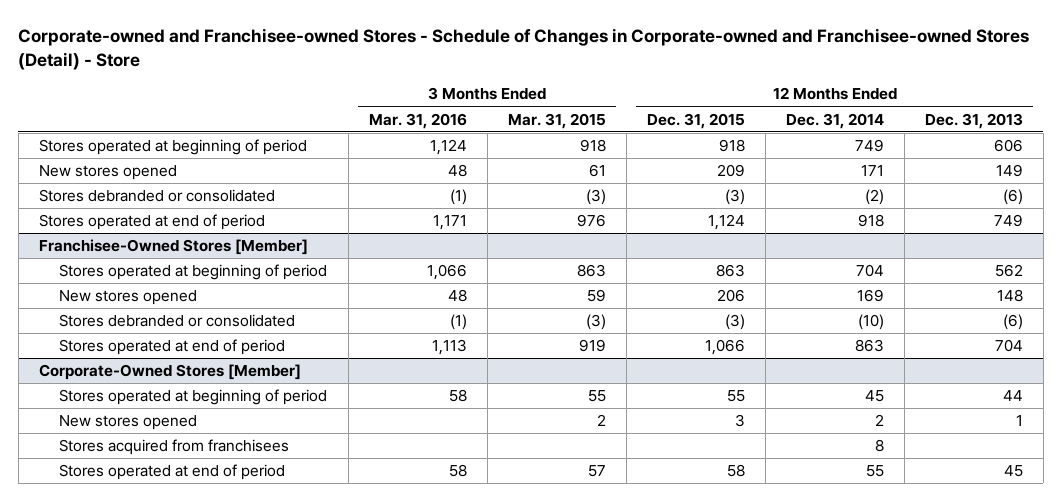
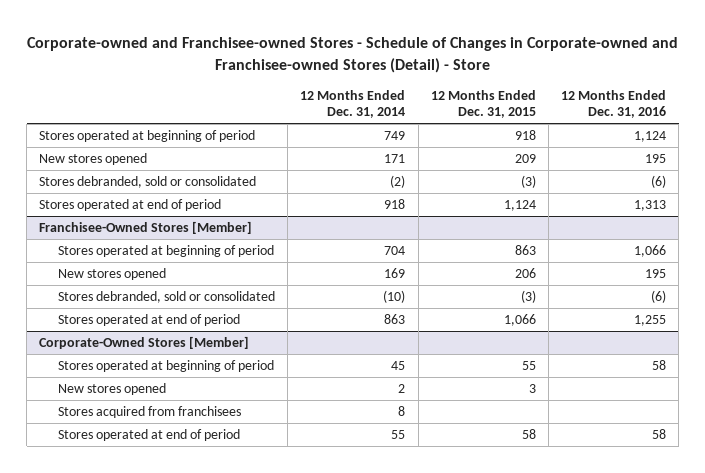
- | 3 Months Ended Mar. 31, 2016 | 3 Months Ended Mar. 31, 2015 | 12 Months Ended Dec. 31, 2015 | 12 Months Ended Dec. 31, 2014 | 12 Months Ended Dec. 31, 2013
+ | 12 Months Ended Dec. 31, 2014 | 12 Months Ended Dec. 31, 2015 | 12 Months Ended Dec. 31, 2016
- Stores debranded or consolidated | (1) | (3) | (3) | (2) | (6)
+ Stores debranded, sold or consolidated | (2) | (3) | (6)
@ Franchisee-Owned Stores [Member]
- Stores debranded or consolidated | (1) | (3) | (3) | (10) | (6)
+ Stores debranded, sold or consolidated | (10) | (3) | (6)

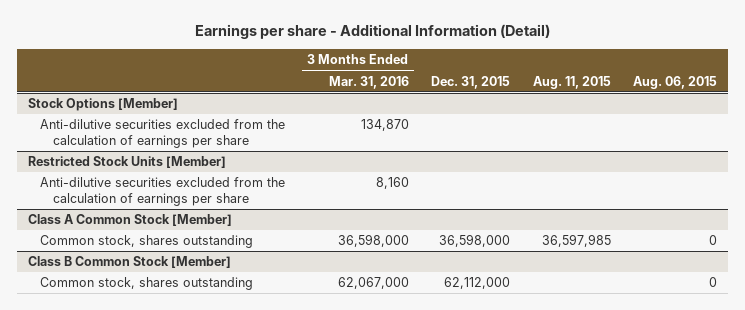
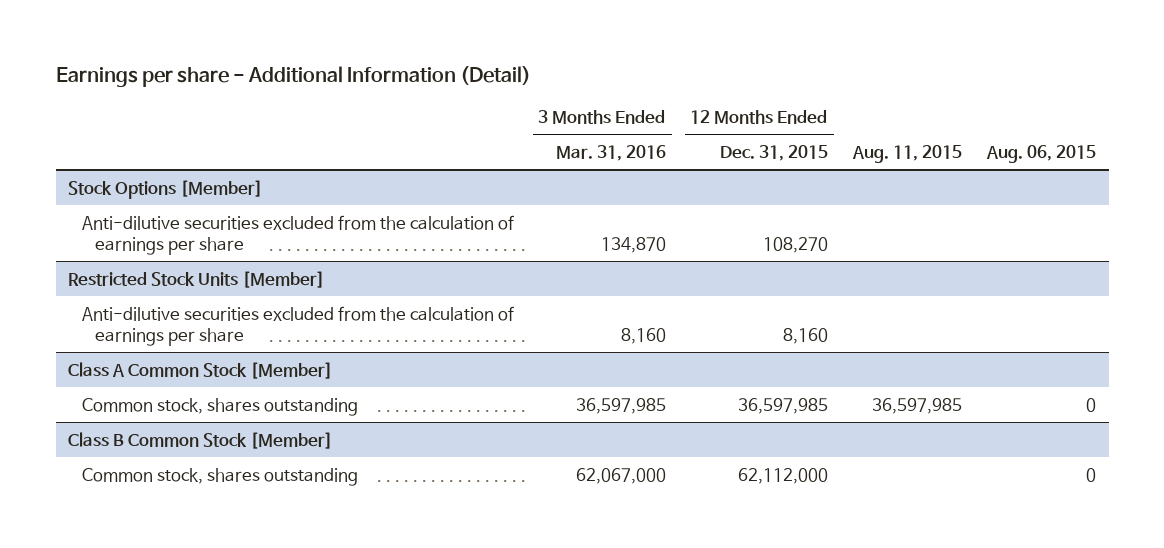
- | 3 Months Ended Mar. 31, 2016 | Dec. 31, 2015 | Aug. 11, 2015 | Aug. 06, 2015
+ | 3 Months Ended Mar. 31, 2016 | 12 Months Ended Dec. 31, 2015 | Aug. 11, 2015 | Aug. 06, 2015
@ Class A Common Stock [Member]
- Common stock, shares outstanding | 36,598,000 | 36,598,000 | 36,597,985 | 0
+ Common stock, shares outstanding | 36,597,985 | 36,597,985 | 36,597,985 | 0

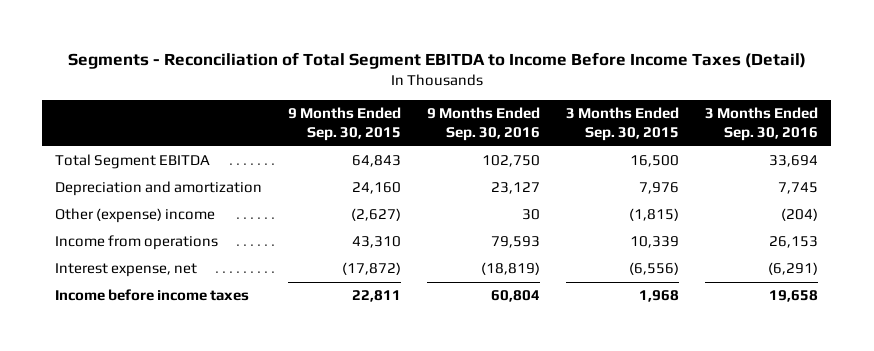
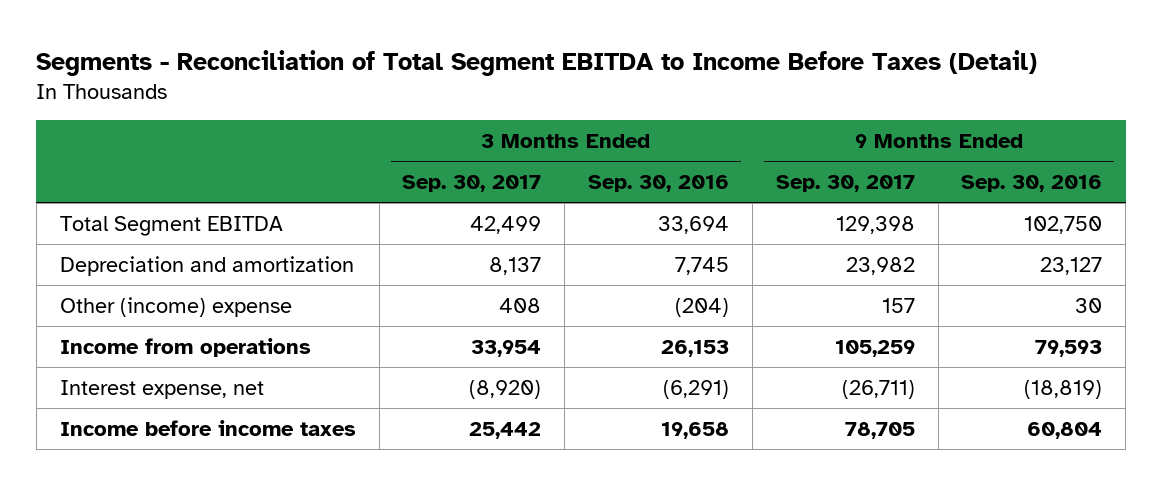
- Segments - Reconciliation of Total Segment EBITDA to Income Before Income Taxes (Detail)
+ Segments - Reconciliation of Total Segment EBITDA to Income Before Taxes (Detail)
- | 9 Months Ended Sep. 30, 2015 | 9 Months Ended Sep. 30, 2016 | 3 Months Ended Sep. 30, 2015 | 3 Months Ended Sep. 30, 2016
+ | 3 Months Ended Sep. 30, 2017 | 3 Months Ended Sep. 30, 2016 | 9 Months Ended Sep. 30, 2017 | 9 Months Ended Sep. 30, 2016
- Other (expense) income | (2,627) | 30 | (1,815) | (204)
+ Other (income) expense | 408 | (204) | 157 | 30

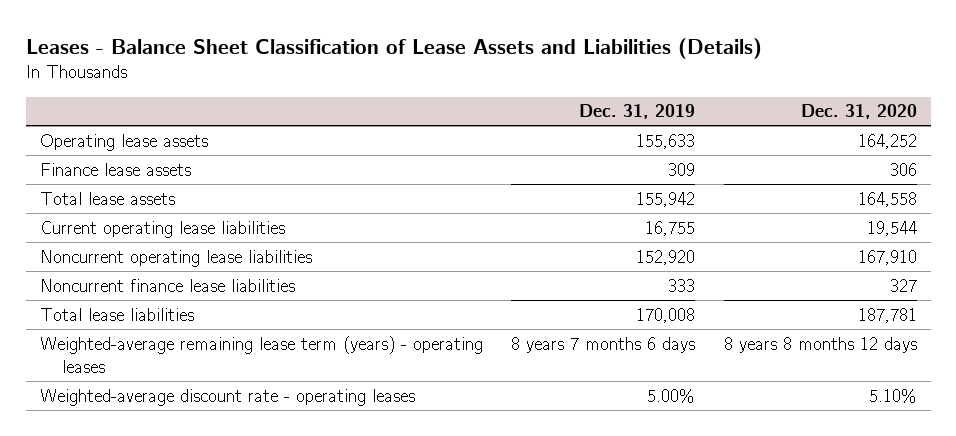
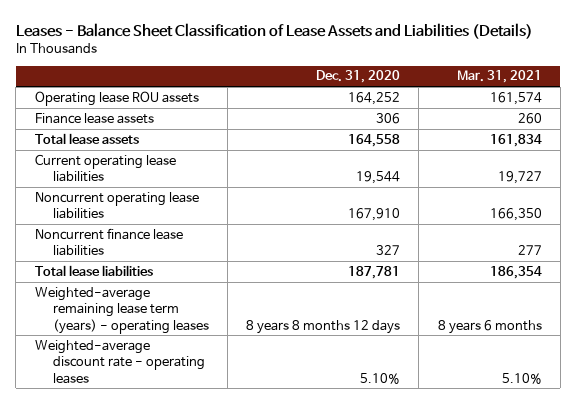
- | Dec. 31, 2019 | Dec. 31, 2020
+ | Dec. 31, 2020 | Mar. 31, 2021
- Operating lease assets | 155,633 | 164,252
+ Operating lease ROU assets | 164,252 | 161,574

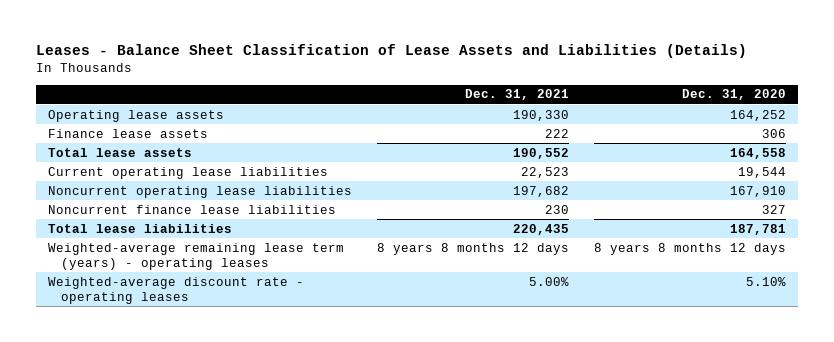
- | Dec. 31, 2020 | Mar. 31, 2021
+ | Dec. 31, 2021 | Dec. 31, 2020
- Operating lease ROU assets | 164,252 | 161,574
+ Operating lease assets | 190,330 | 164,252

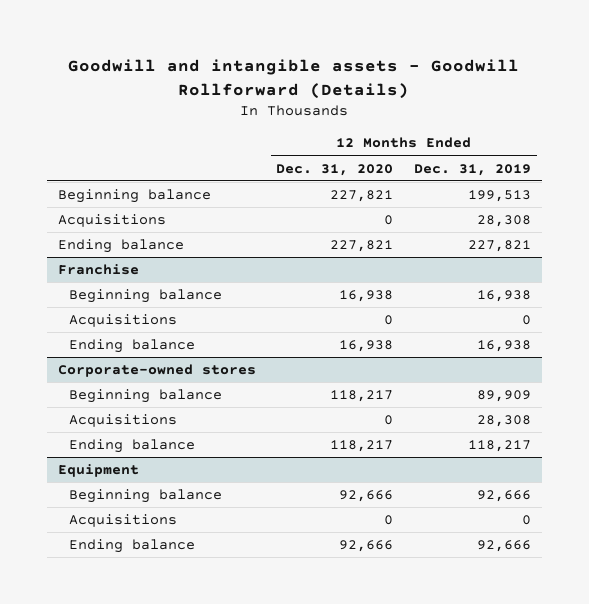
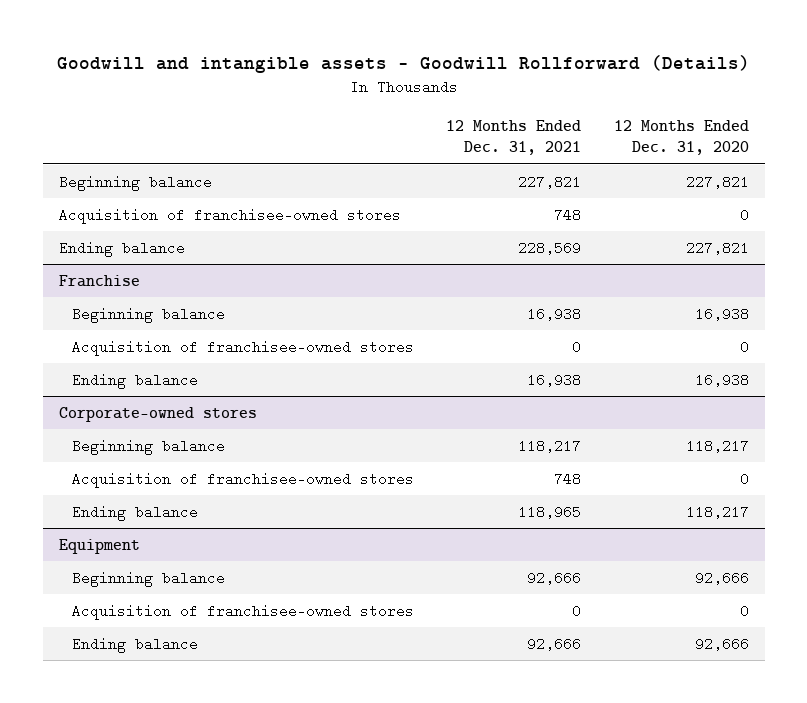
- | 12 Months Ended Dec. 31, 2020 | 12 Months Ended Dec. 31, 2019
+ | 12 Months Ended Dec. 31, 2021 | 12 Months Ended Dec. 31, 2020
- Acquisitions | 0 | 28,308
+ Acquisition of franchisee-owned stores | 748 | 0
@ Franchise
- Acquisitions | 0 | 0
+ Acquisition of franchisee-owned stores | 0 | 0
@ Corporate-owned stores
- Acquisitions | 0 | 28,308
+ Acquisition of franchisee-owned stores | 748 | 0
@ Equipment
- Acquisitions | 0 | 0
+ Acquisition of franchisee-owned stores | 0 | 0

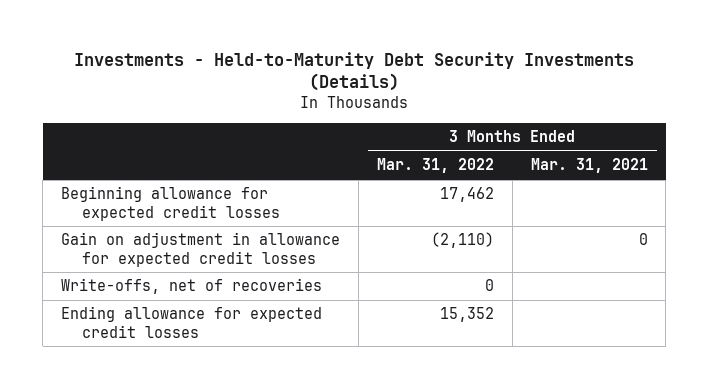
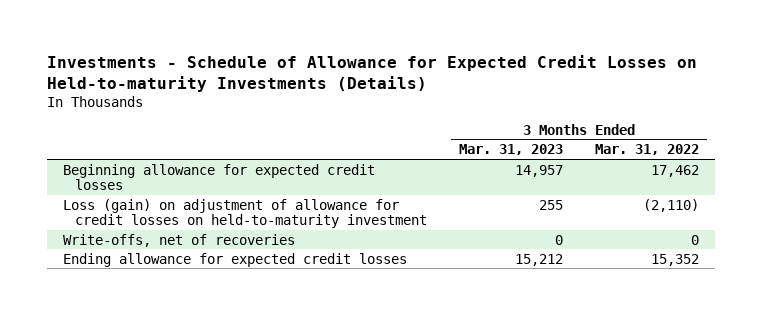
- Investments - Held-to-Maturity Debt Security Investments (Details)
+ Investments - Schedule of Allowance for Expected Credit Losses on Held-to-maturity Investments (Details)
- | 3 Months Ended Mar. 31, 2022 | 3 Months Ended Mar. 31, 2021
+ | 3 Months Ended Mar. 31, 2023 | 3 Months Ended Mar. 31, 2022
- Gain on adjustment in allowance for expected credit losses | (2,110) | 0
+ Loss (gain) on adjustment of allowance for credit losses on held-to-maturity investment | 255 | (2,110)

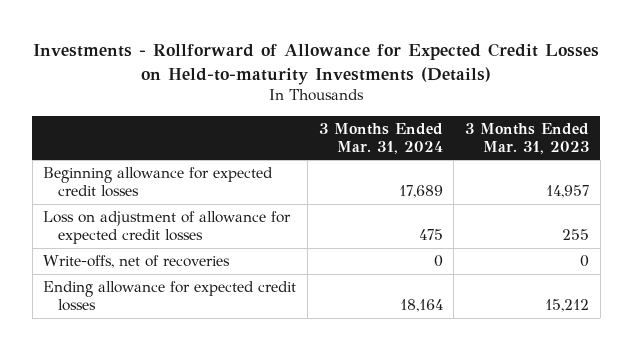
- Investments - Schedule of Allowance for Expected Credit Losses on Held-to-maturity Investments (Details)
+ Investments - Rollforward of Allowance for Expected Credit Losses on Held-to-maturity Investments (Details)
- | 3 Months Ended Mar. 31, 2023 | 3 Months Ended Mar. 31, 2022
+ | 3 Months Ended Mar. 31, 2024 | 3 Months Ended Mar. 31, 2023
- Loss (gain) on adjustment of allowance for credit losses on held-to-maturity investment | 255 | (2,110)
+ Loss on adjustment of allowance for expected credit losses | 475 | 255

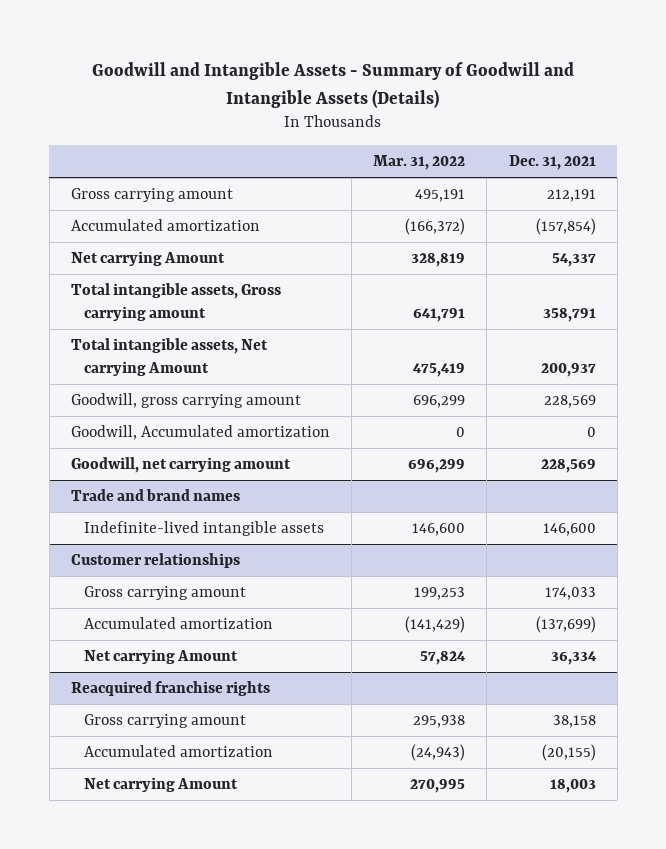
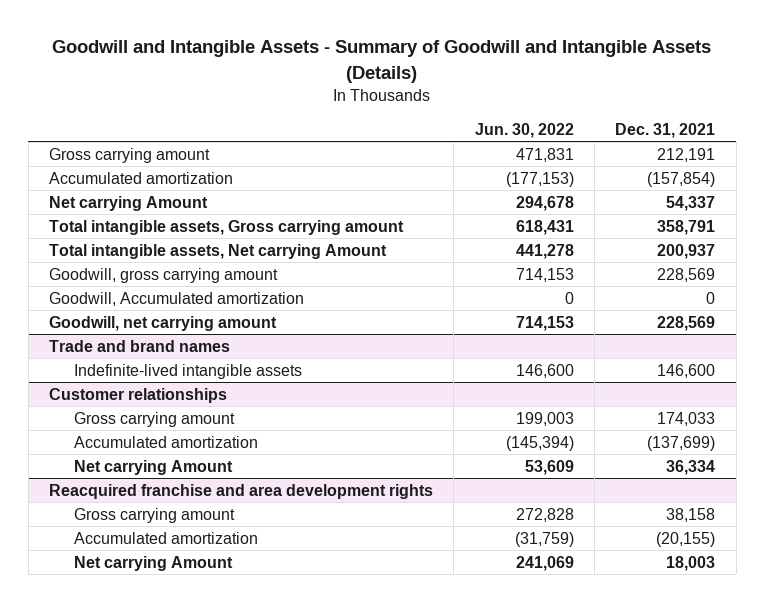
- | Mar. 31, 2022 | Dec. 31, 2021
+ | Jun. 30, 2022 | Dec. 31, 2021
- Reacquired franchise rights
+ Reacquired franchise and area development rights

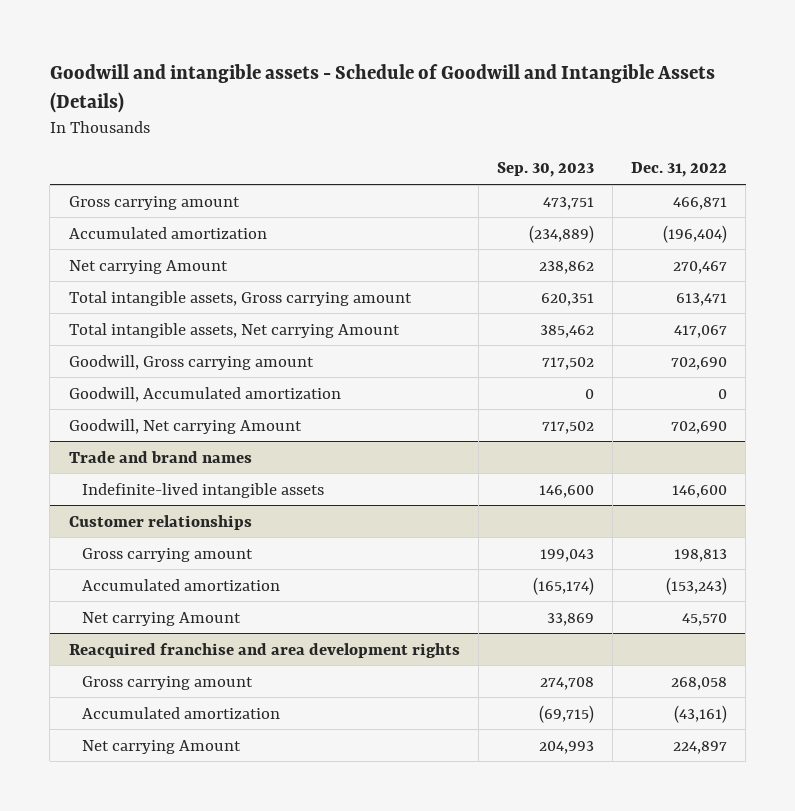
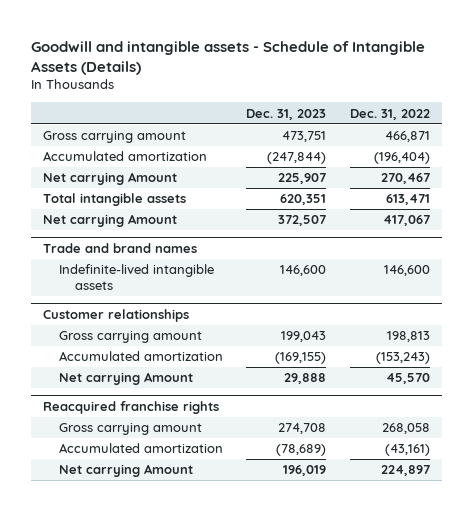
- Goodwill and intangible assets - Schedule of Goodwill and Intangible Assets (Details)
+ Goodwill and intangible assets - Schedule of Intangible Assets (Details)
- | Sep. 30, 2023 | Dec. 31, 2022
+ | Dec. 31, 2023 | Dec. 31, 2022
- Total intangible assets, Gross carrying amount | 620,351 | 613,471
- Total intangible assets, Net carrying Amount | 385,462 | 417,067
- Goodwill, Gross carrying amount | 717,502 | 702,690
- Goodwill, Accumulated amortization | 0 | 0
- Goodwill, Net carrying Amount | 717,502 | 702,690
+ Total intangible assets | 620,351 | 613,471
+ Net carrying Amount | 372,507 | 417,067
- Reacquired franchise and area development rights
+ Reacquired franchise rights

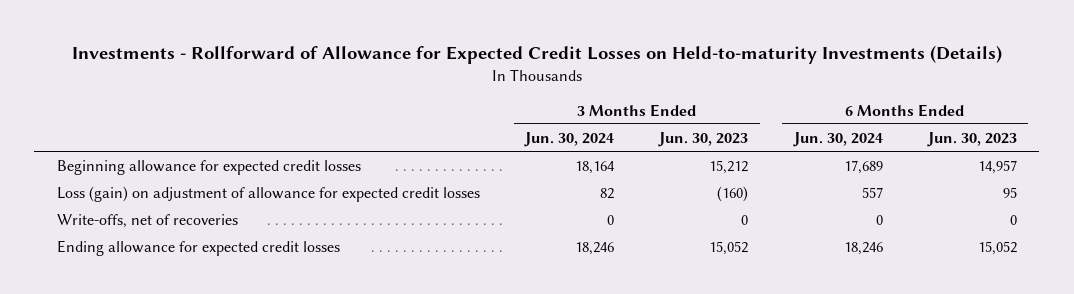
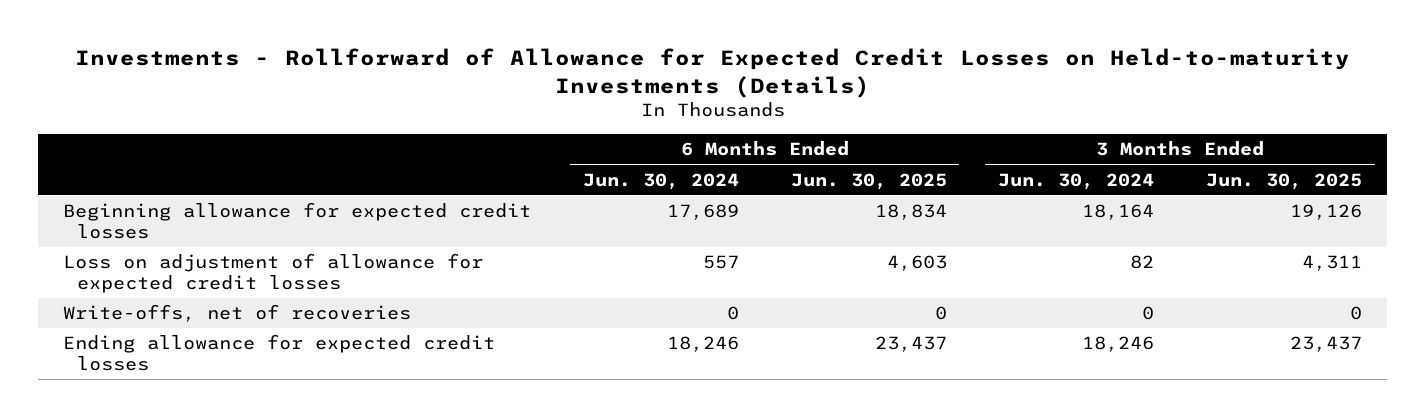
- | 3 Months Ended Jun. 30, 2024 | 3 Months Ended Jun. 30, 2023 | 6 Months Ended Jun. 30, 2024 | 6 Months Ended Jun. 30, 2023
+ | 6 Months Ended Jun. 30, 2024 | 6 Months Ended Jun. 30, 2025 | 3 Months Ended Jun. 30, 2024 | 3 Months Ended Jun. 30, 2025
- Loss (gain) on adjustment of allowance for expected credit losses | 82 | (160) | 557 | 95
+ Loss on adjustment of allowance for expected credit losses | 557 | 4,603 | 82 | 4,311

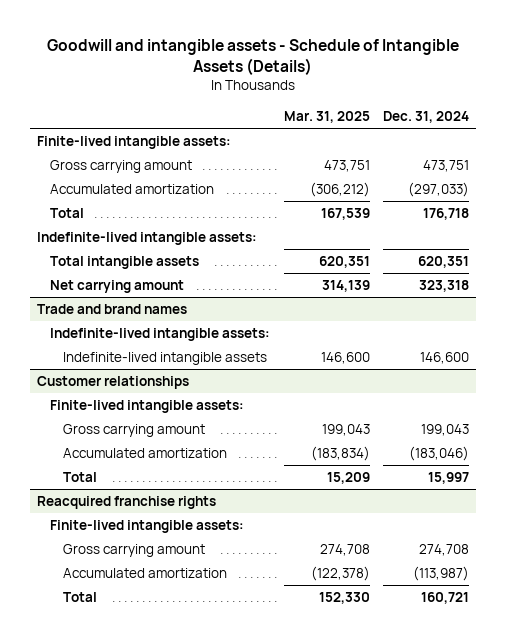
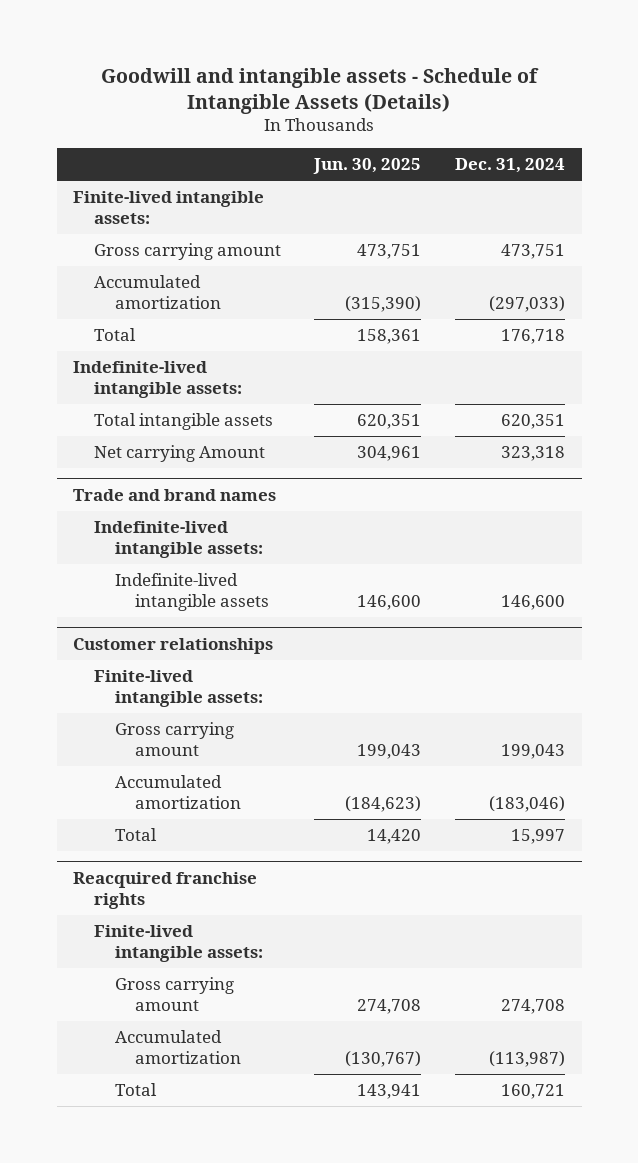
- | Mar. 31, 2025 | Dec. 31, 2024
+ | Jun. 30, 2025 | Dec. 31, 2024
- Net carrying amount | 314,139 | 323,318
+ Net carrying Amount | 304,961 | 323,318

